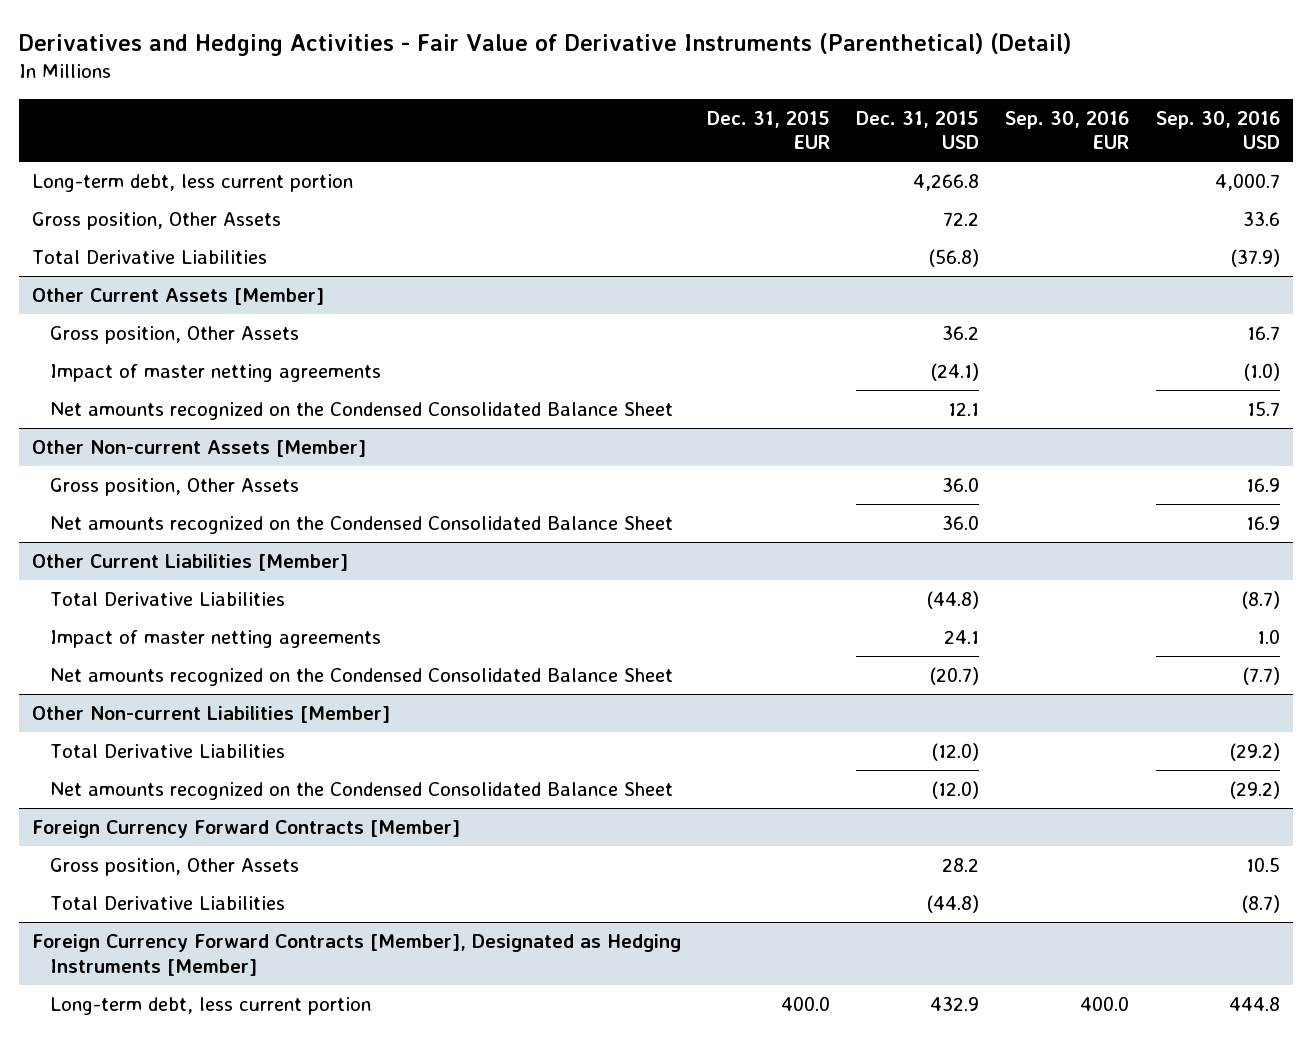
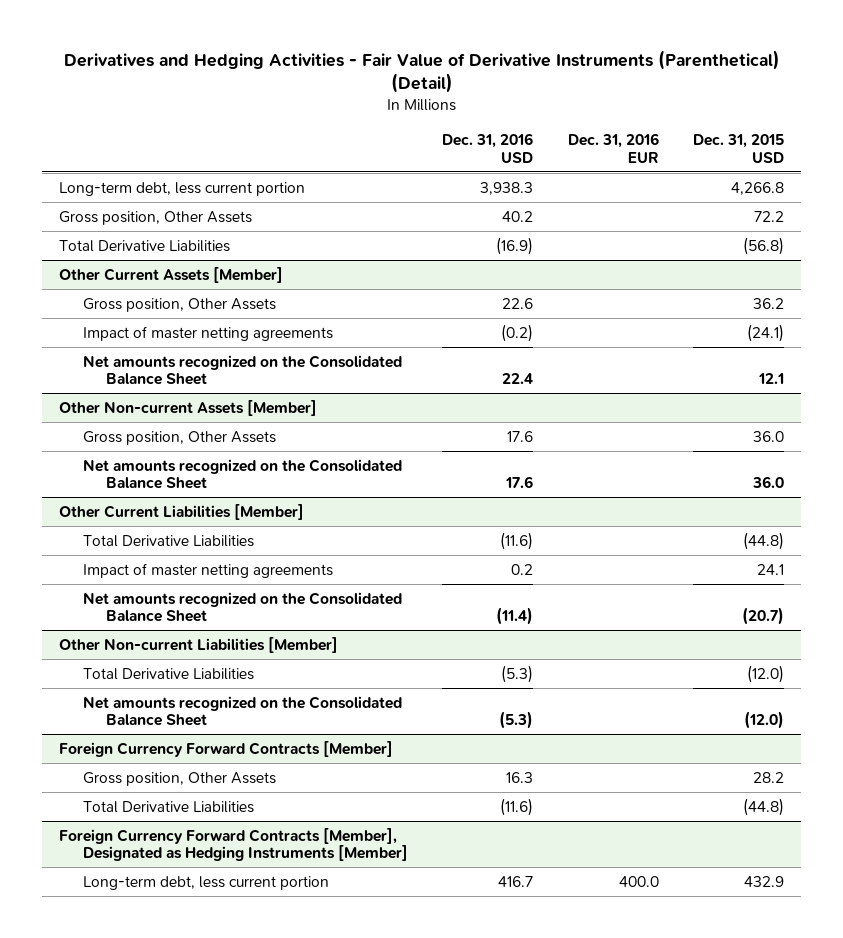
- | Dec. 31, 2015 EUR | Dec. 31, 2015 USD | Sep. 30, 2016 EUR | Sep. 30, 2016 USD
+ | Dec. 31, 2016 USD | Dec. 31, 2016 EUR | Dec. 31, 2015 USD
@ Other Current Assets [Member]
- Net amounts recognized on the Condensed Consolidated Balance Sheet | | 12.1 | | 15.7
+ Net amounts recognized on the Consolidated Balance Sheet | 22.4 | | 12.1
@ Other Non-current Assets [Member]
- Net amounts recognized on the Condensed Consolidated Balance Sheet | | 36.0 | | 16.9
+ Net amounts recognized on the Consolidated Balance Sheet | 17.6 | | 36.0
@ Other Current Liabilities [Member]
- Net amounts recognized on the Condensed Consolidated Balance Sheet | | (20.7) | | (7.7)
+ Net amounts recognized on the Consolidated Balance Sheet | (11.4) | | (20.7)
@ Other Non-current Liabilities [Member]
- Net amounts recognized on the Condensed Consolidated Balance Sheet | | (12.0) | | (29.2)
+ Net amounts recognized on the Consolidated Balance Sheet | (5.3) | | (12.0)

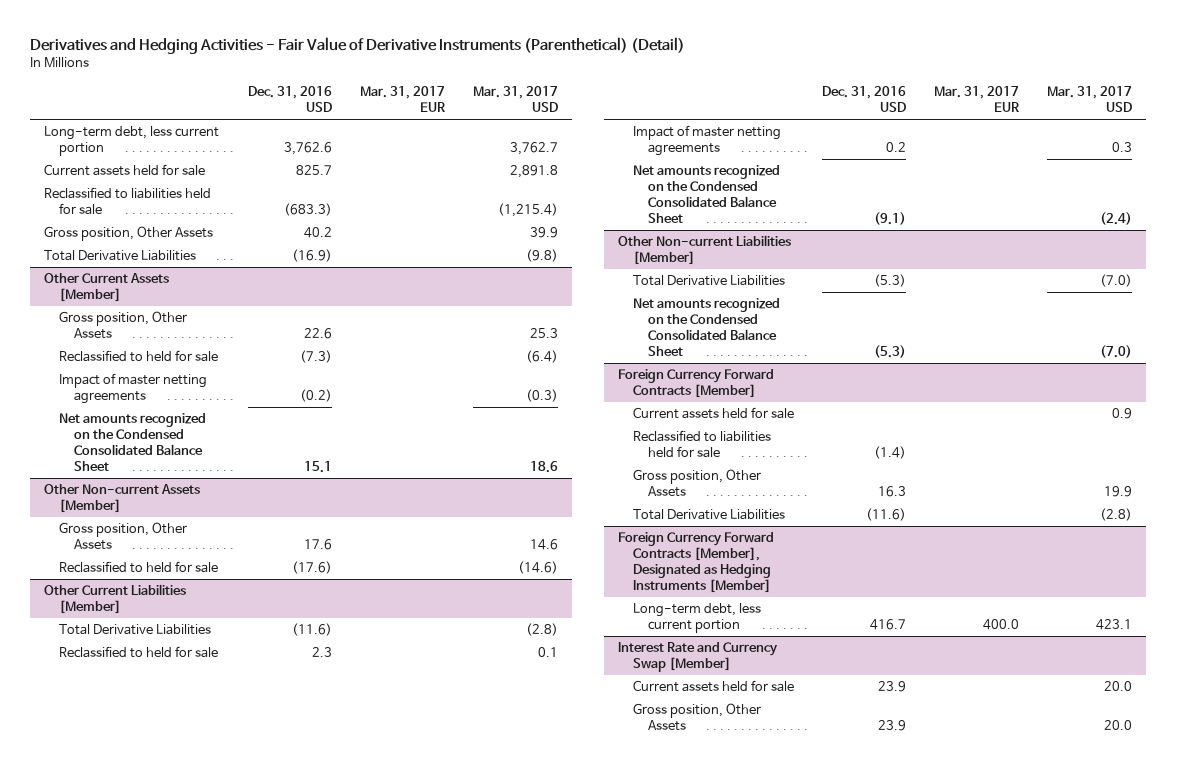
- | Dec. 31, 2016 USD | Dec. 31, 2016 EUR | Dec. 31, 2015 USD
+ | Dec. 31, 2016 USD | Mar. 31, 2017 EUR | Mar. 31, 2017 USD
- Long-term debt, less current portion | 3,938.3 | | 4,266.8
+ Long-term debt, less current portion | 3,762.6 | | 3,762.7
+ Current assets held for sale | 825.7 | | 2,891.8
+ Reclassified to liabilities held for sale | (683.3) | | (1,215.4)
@ Other Current Assets [Member]
+ Reclassified to held for sale | (7.3) | | (6.4)
- Net amounts recognized on the Consolidated Balance Sheet | 22.4 | | 12.1
+ Net amounts recognized on the Condensed Consolidated Balance Sheet | 15.1 | | 18.6
@ Other Non-current Assets [Member]
- Net amounts recognized on the Consolidated Balance Sheet | 17.6 | | 36.0
+ Reclassified to held for sale | (17.6) | | (14.6)
@ Other Current Liabilities [Member]
+ Reclassified to held for sale | 2.3 | | 0.1
- Net amounts recognized on the Consolidated Balance Sheet | (11.4) | | (20.7)
+ Net amounts recognized on the Condensed Consolidated Balance Sheet | (9.1) | | (2.4)
@ Other Non-current Liabilities [Member]
- Net amounts recognized on the Consolidated Balance Sheet | (5.3) | | (12.0)
+ Net amounts recognized on the Condensed Consolidated Balance Sheet | (5.3) | | (7.0)
@ Foreign Currency Forward Contracts [Member]
+ Current assets held for sale | | | 0.9
+ Reclassified to liabilities held for sale | (1.4) | |
+ Interest Rate and Currency Swap [Member]
+ Current assets held for sale | 23.9 | | 20.0
+ Gross position, Other Assets | 23.9 | | 20.0

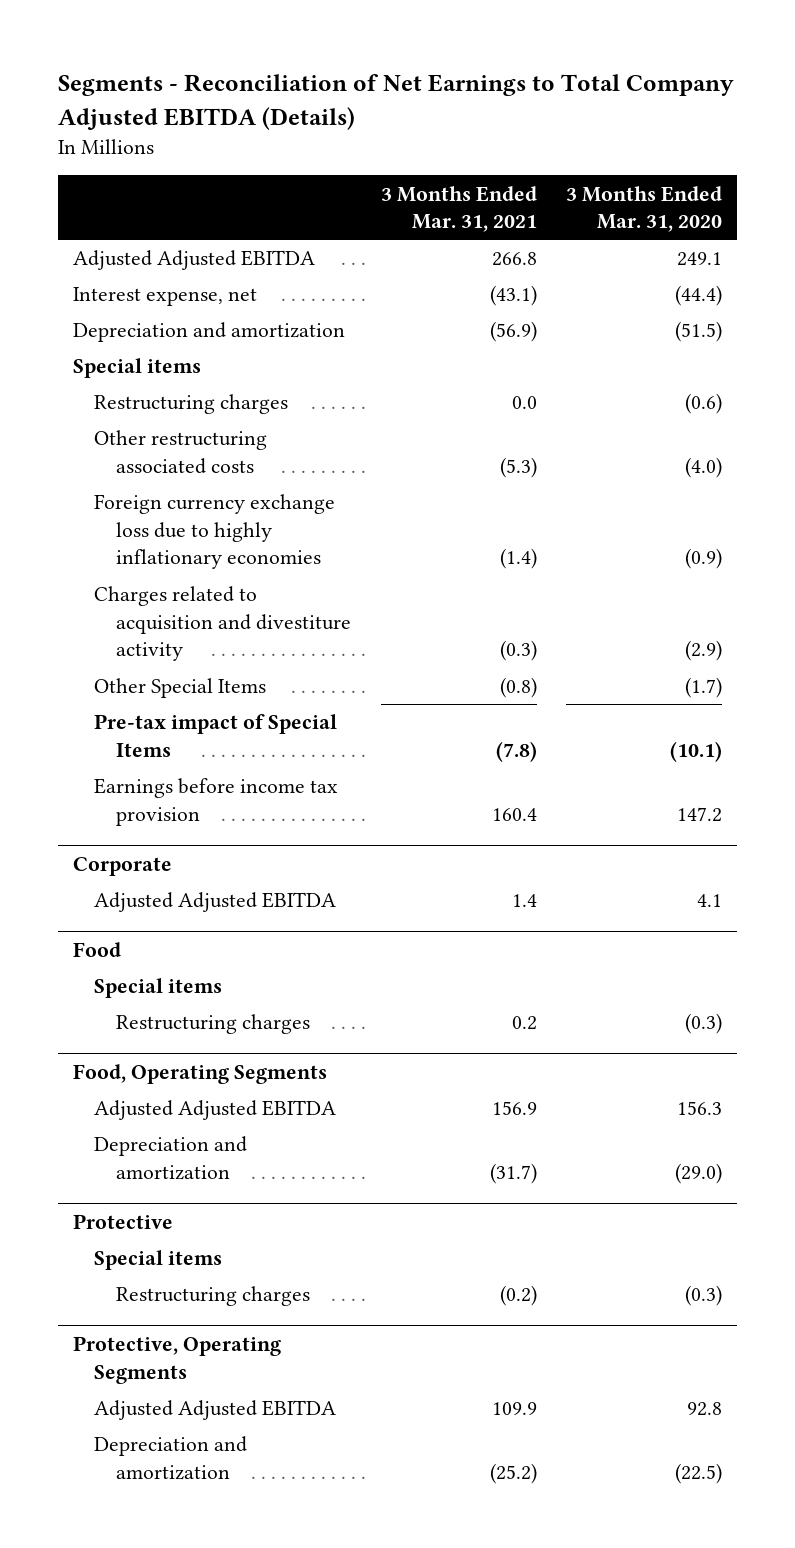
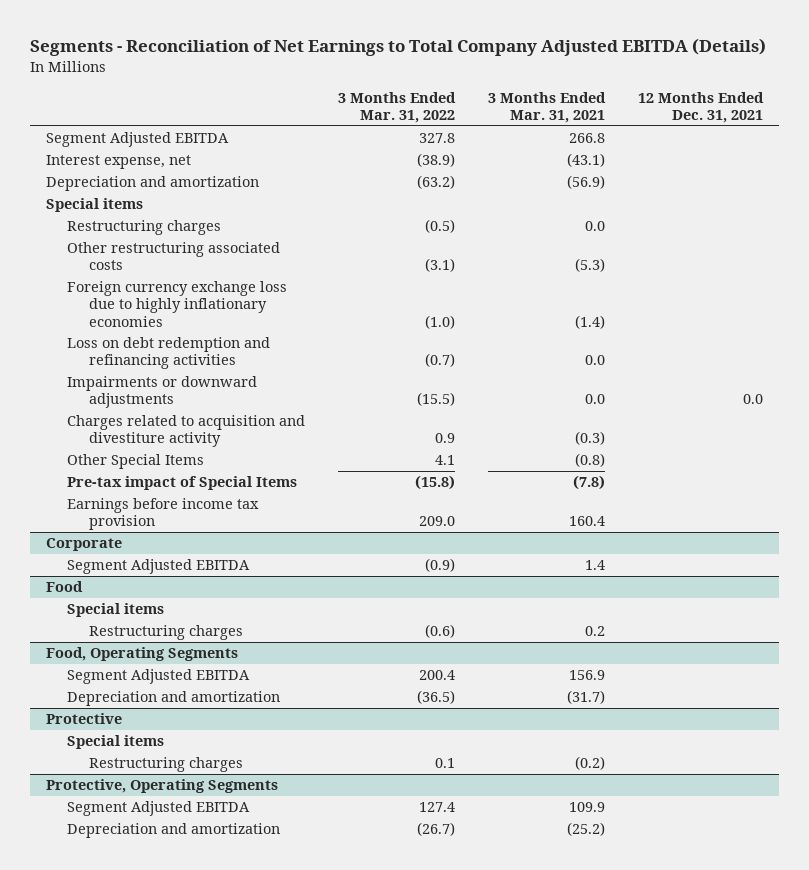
- | 3 Months Ended Mar. 31, 2021 | 3 Months Ended Mar. 31, 2020
+ | 3 Months Ended Mar. 31, 2022 | 3 Months Ended Mar. 31, 2021 | 12 Months Ended Dec. 31, 2021
- Adjusted Adjusted EBITDA | 266.8 | 249.1
+ Segment Adjusted EBITDA | 327.8 | 266.8 |
+ Loss on debt redemption and refinancing activities | (0.7) | 0.0 |
+ Impairments or downward adjustments | (15.5) | 0.0 | 0.0
@ Corporate
- Adjusted Adjusted EBITDA | 1.4 | 4.1
+ Segment Adjusted EBITDA | (0.9) | 1.4 |
@ Food, Operating Segments
- Adjusted Adjusted EBITDA | 156.9 | 156.3
+ Segment Adjusted EBITDA | 200.4 | 156.9 |
@ Protective, Operating Segments
- Adjusted Adjusted EBITDA | 109.9 | 92.8
+ Segment Adjusted EBITDA | 127.4 | 109.9 |

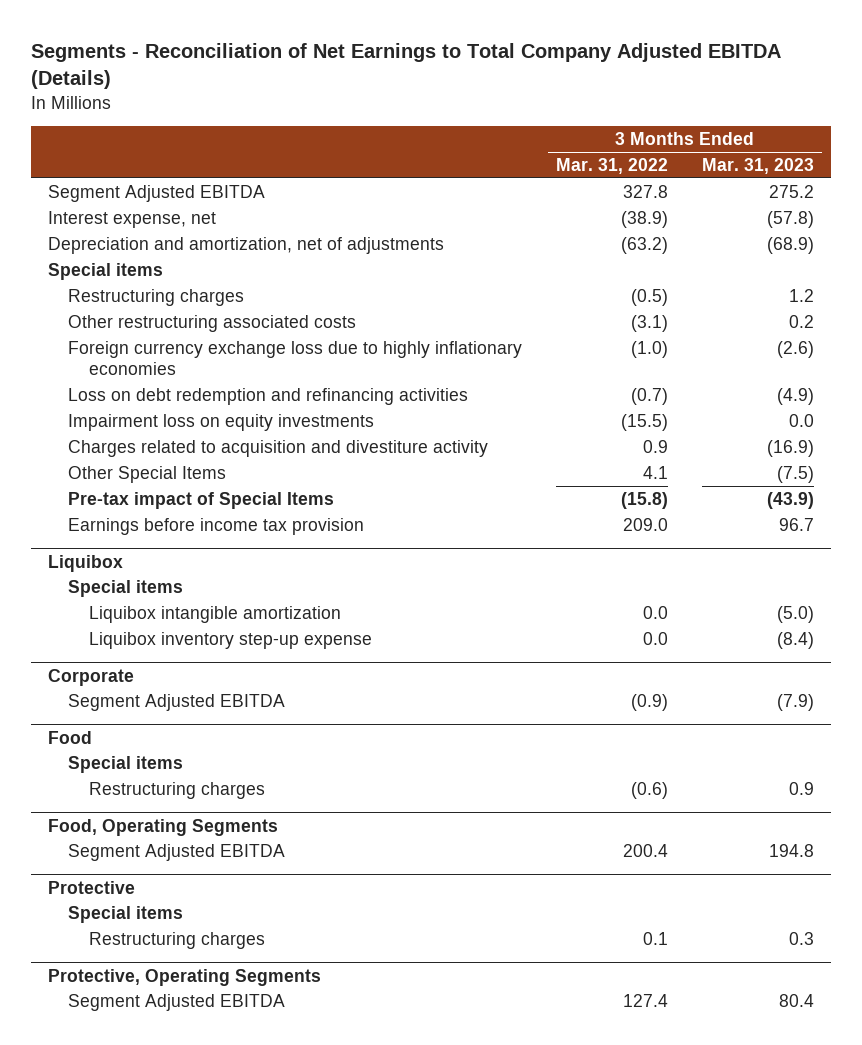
- | 3 Months Ended Mar. 31, 2022 | 3 Months Ended Mar. 31, 2021 | 12 Months Ended Dec. 31, 2021
+ | 3 Months Ended Mar. 31, 2022 | 3 Months Ended Mar. 31, 2023
- Depreciation and amortization | (63.2) | (56.9) |
+ Depreciation and amortization, net of adjustments | (63.2) | (68.9)
- Impairments or downward adjustments | (15.5) | 0.0 | 0.0
+ Impairment loss on equity investments | (15.5) | 0.0
+ Liquibox
+ Special items
+ Liquibox intangible amortization | 0.0 | (5.0)
+ Liquibox inventory step-up expense | 0.0 | (8.4)
@ Food, Operating Segments
- Depreciation and amortization | (36.5) | (31.7) |
@ Protective, Operating Segments
- Depreciation and amortization | (26.7) | (25.2) |

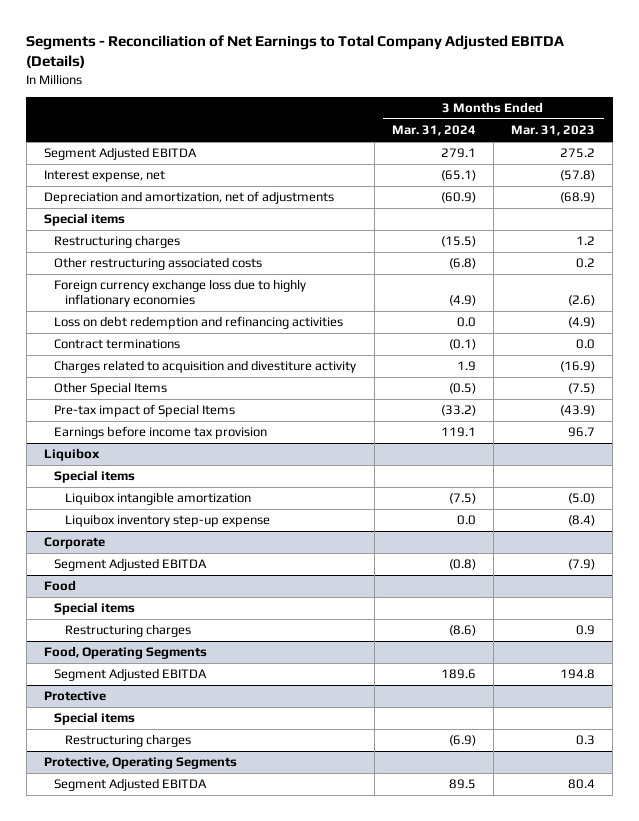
- | 3 Months Ended Mar. 31, 2022 | 3 Months Ended Mar. 31, 2023
+ | 3 Months Ended Mar. 31, 2024 | 3 Months Ended Mar. 31, 2023
- Impairment loss on equity investments | (15.5) | 0.0
+ Contract terminations | (0.1) | 0.0

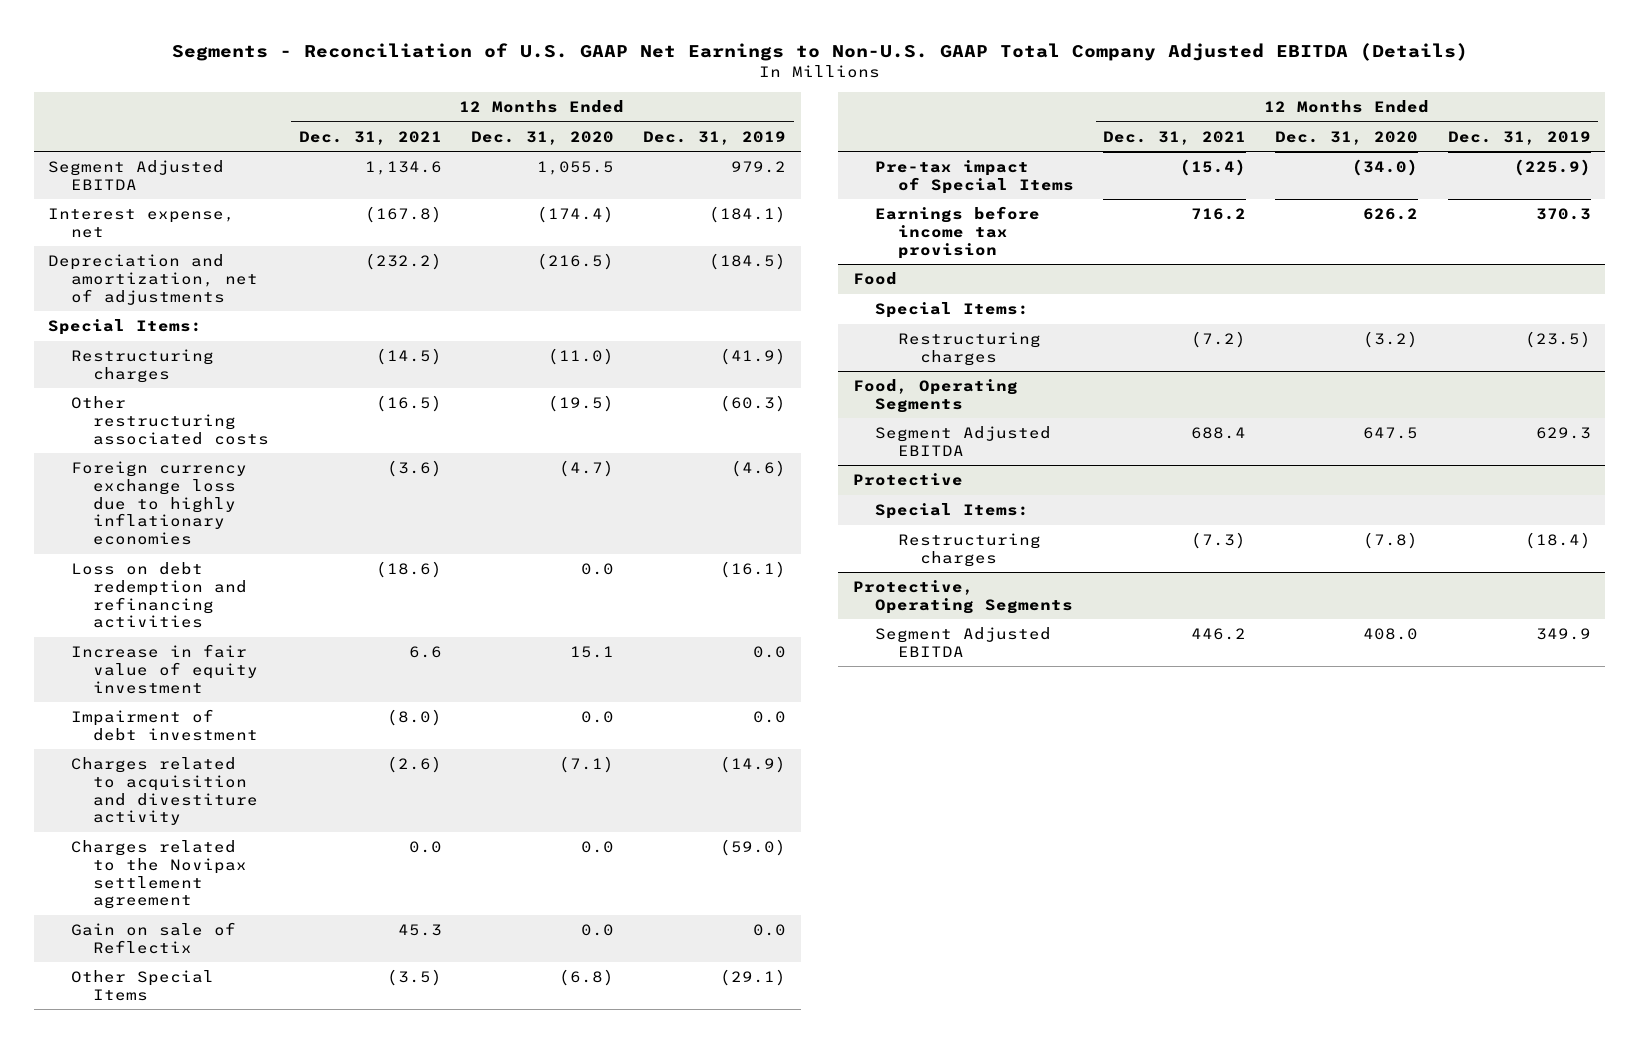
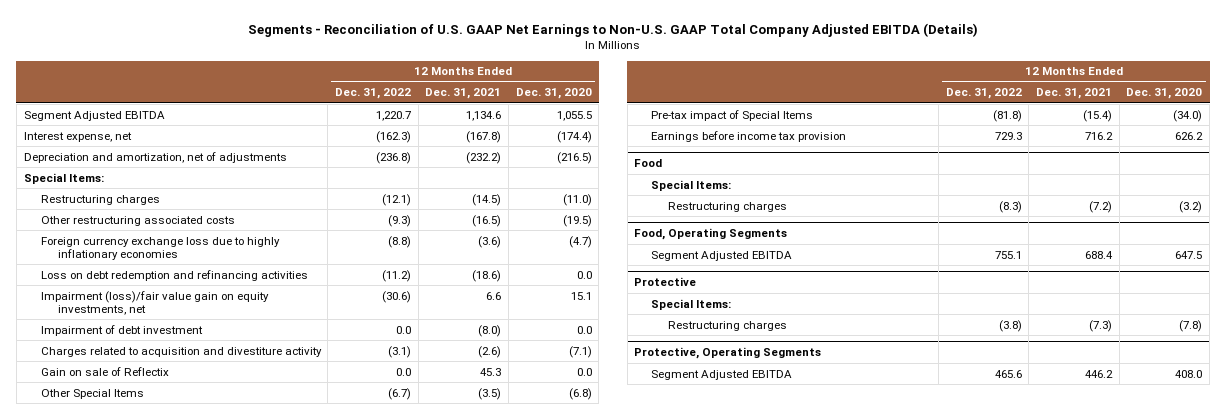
- | 12 Months Ended Dec. 31, 2021 | 12 Months Ended Dec. 31, 2020 | 12 Months Ended Dec. 31, 2019
+ | 12 Months Ended Dec. 31, 2022 | 12 Months Ended Dec. 31, 2021 | 12 Months Ended Dec. 31, 2020
- Increase in fair value of equity investment | 6.6 | 15.1 | 0.0
+ Impairment (loss)/fair value gain on equity investments, net | (30.6) | 6.6 | 15.1
- Charges related to the Novipax settlement agreement | 0.0 | 0.0 | (59.0)

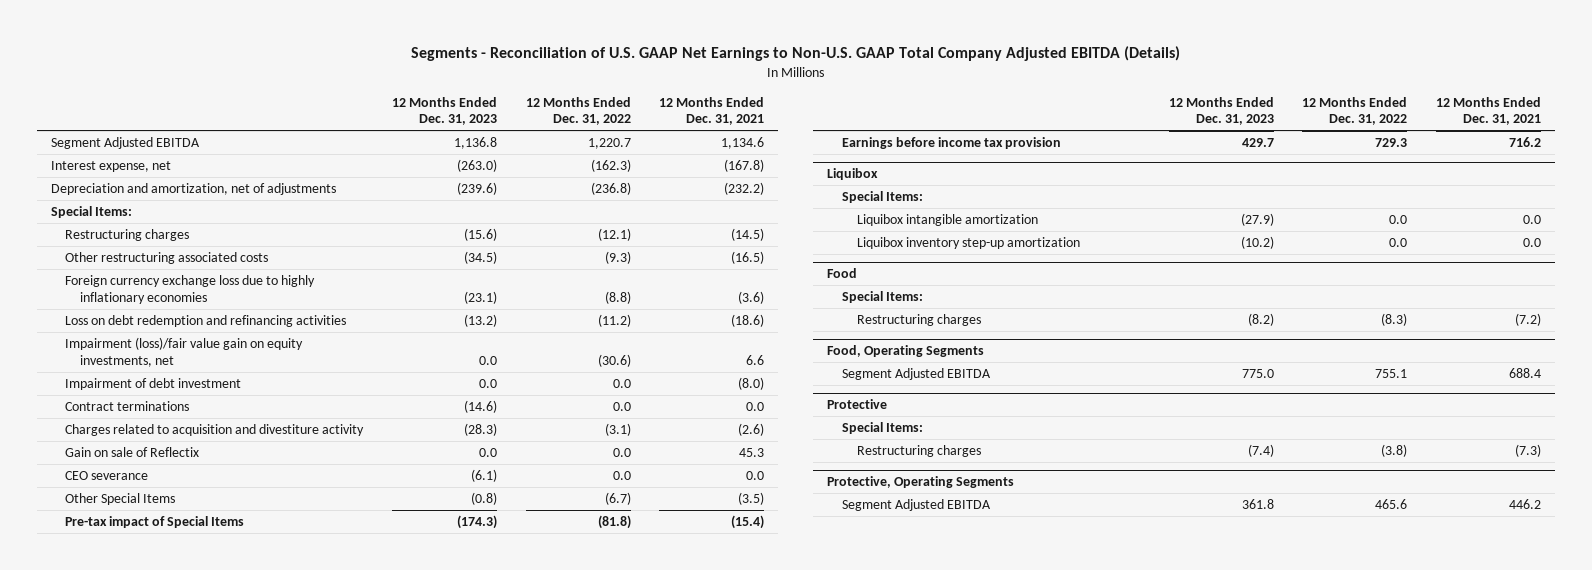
- | 12 Months Ended Dec. 31, 2022 | 12 Months Ended Dec. 31, 2021 | 12 Months Ended Dec. 31, 2020
+ | 12 Months Ended Dec. 31, 2023 | 12 Months Ended Dec. 31, 2022 | 12 Months Ended Dec. 31, 2021
+ Contract terminations | (14.6) | 0.0 | 0.0
+ CEO severance | (6.1) | 0.0 | 0.0
+ Liquibox
+ Special Items:
+ Liquibox intangible amortization | (27.9) | 0.0 | 0.0
+ Liquibox inventory step-up amortization | (10.2) | 0.0 | 0.0

